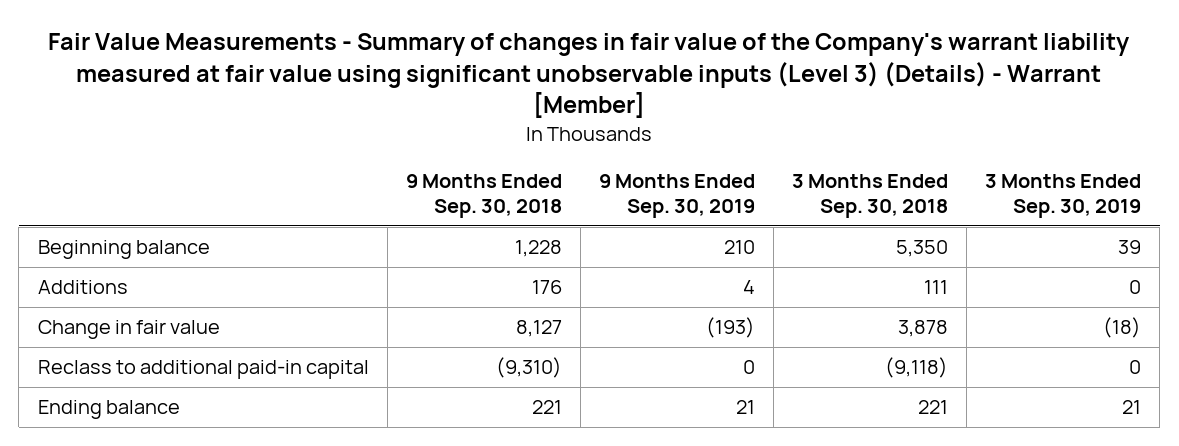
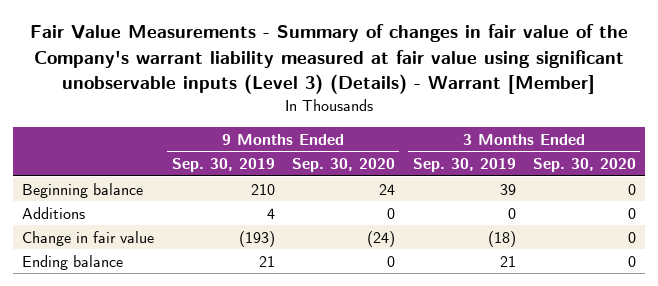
- | 9 Months Ended Sep. 30, 2018 | 9 Months Ended Sep. 30, 2019 | 3 Months Ended Sep. 30, 2018 | 3 Months Ended Sep. 30, 2019
+ | 9 Months Ended Sep. 30, 2019 | 9 Months Ended Sep. 30, 2020 | 3 Months Ended Sep. 30, 2019 | 3 Months Ended Sep. 30, 2020
- Reclass to additional paid-in capital | (9,310) | 0 | (9,118) | 0

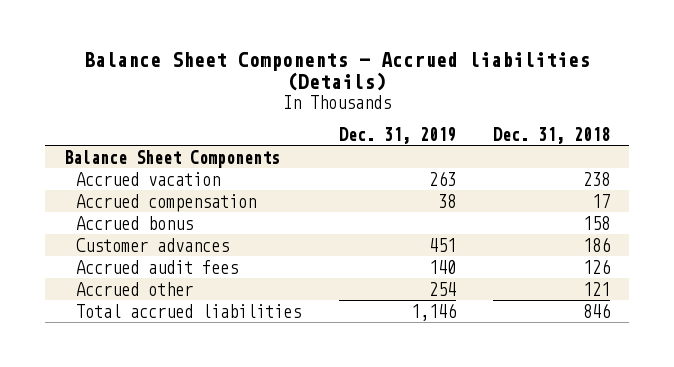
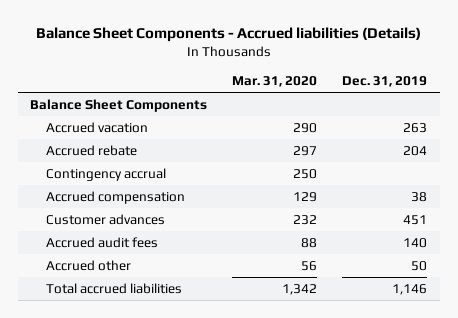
- | Dec. 31, 2019 | Dec. 31, 2018
+ | Mar. 31, 2020 | Dec. 31, 2019
+ Accrued rebate | 297 | 204
+ Contingency accrual | 250 |
- Accrued bonus | | 158
- Accrued other | 254 | 121
+ Accrued other | 56 | 50

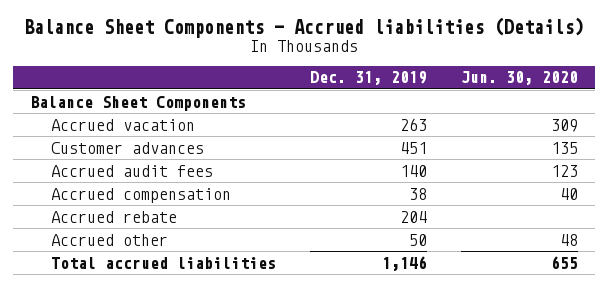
- | Mar. 31, 2020 | Dec. 31, 2019
+ | Dec. 31, 2019 | Jun. 30, 2020
- Contingency accrual | 250 |
moved down: Accrued compensation | 38 | 40
moved down: Accrued rebate | 204 |

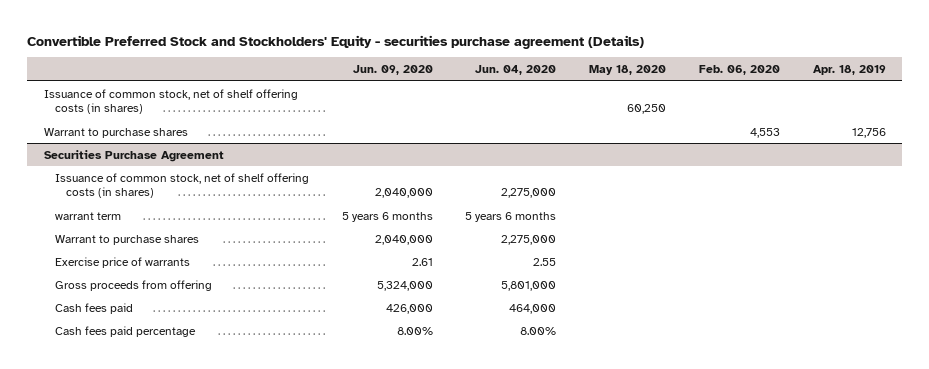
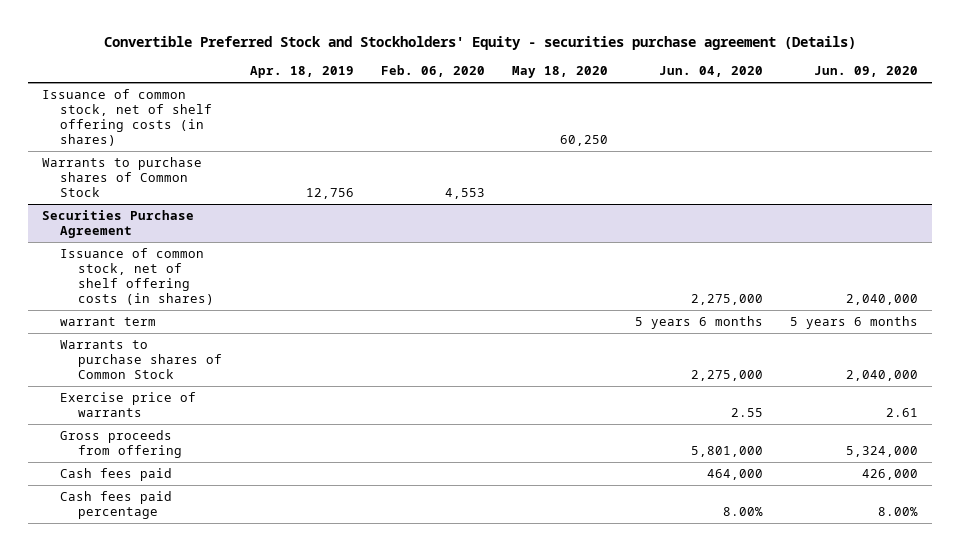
- | Jun. 09, 2020 | Jun. 04, 2020 | May 18, 2020 | Feb. 06, 2020 | Apr. 18, 2019
+ | Apr. 18, 2019 | Feb. 06, 2020 | May 18, 2020 | Jun. 04, 2020 | Jun. 09, 2020
- Warrant to purchase shares | | | | 4,553 | 12,756
+ Warrants to purchase shares of Common Stock | 12,756 | 4,553 | | |
@ Securities Purchase Agreement
- Warrant to purchase shares | 2,040,000 | 2,275,000 | | |
+ Warrants to purchase shares of Common Stock | | | | 2,275,000 | 2,040,000

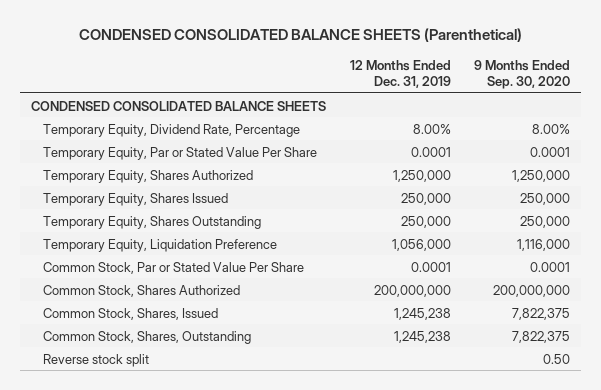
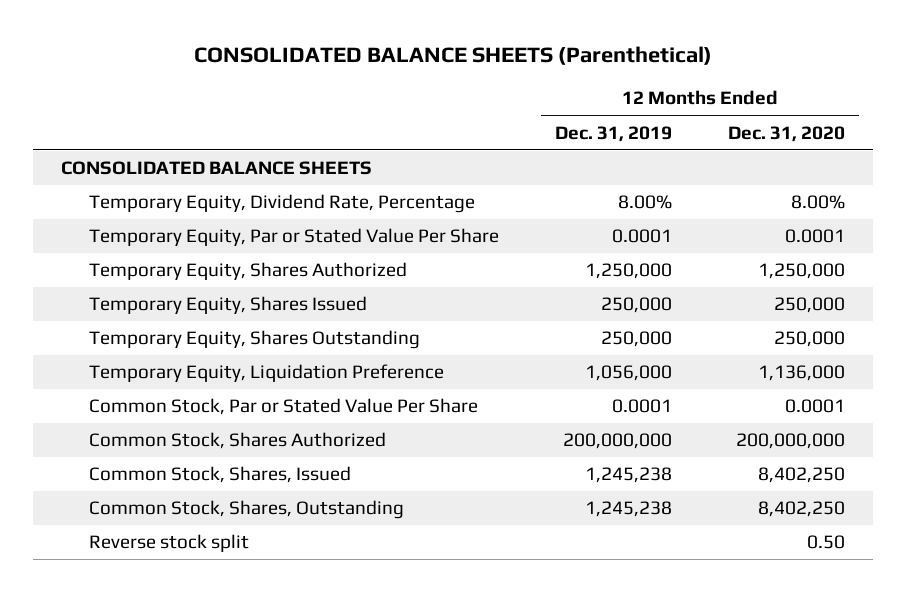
- CONDENSED CONSOLIDATED BALANCE SHEETS (Parenthetical)
+ CONSOLIDATED BALANCE SHEETS (Parenthetical)
- | 12 Months Ended Dec. 31, 2019 | 9 Months Ended Sep. 30, 2020
+ | 12 Months Ended Dec. 31, 2019 | 12 Months Ended Dec. 31, 2020
- CONDENSED CONSOLIDATED BALANCE SHEETS
+ CONSOLIDATED BALANCE SHEETS

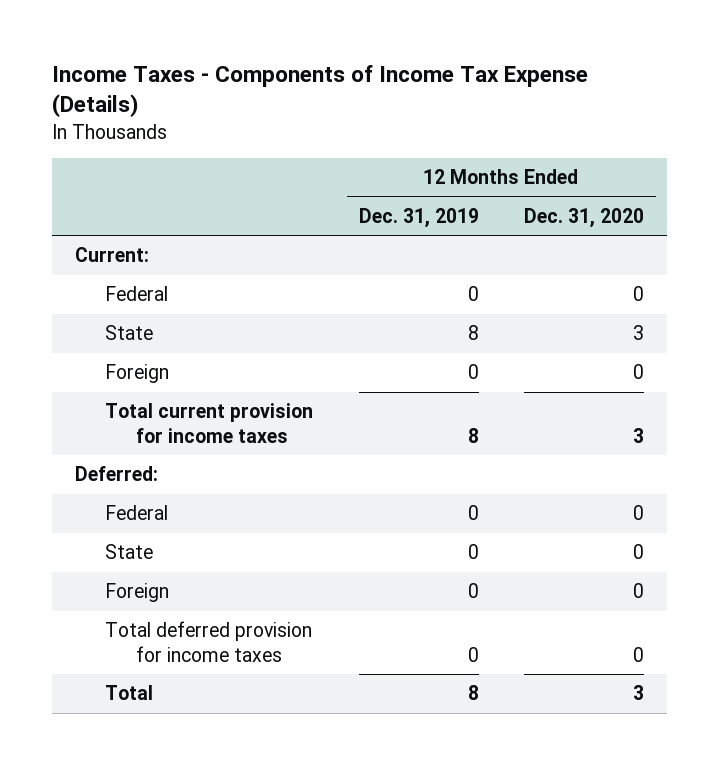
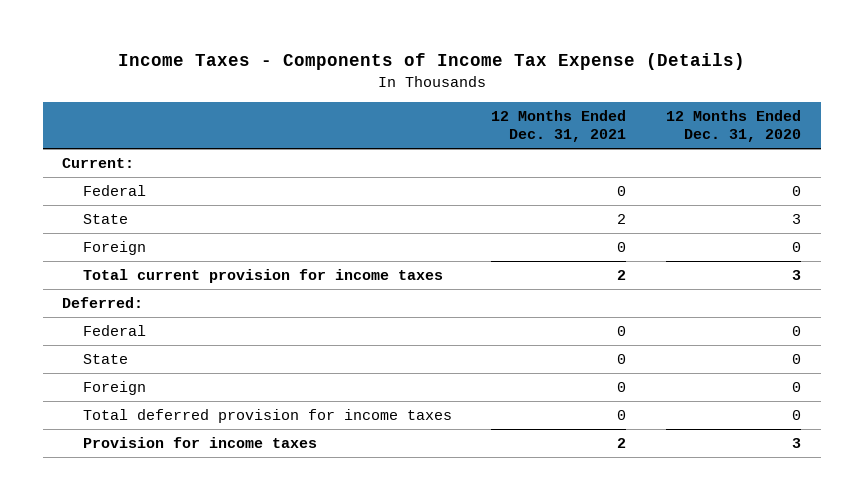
- | 12 Months Ended Dec. 31, 2019 | 12 Months Ended Dec. 31, 2020
+ | 12 Months Ended Dec. 31, 2021 | 12 Months Ended Dec. 31, 2020
- Total | 8 | 3
+ Provision for income taxes | 2 | 3

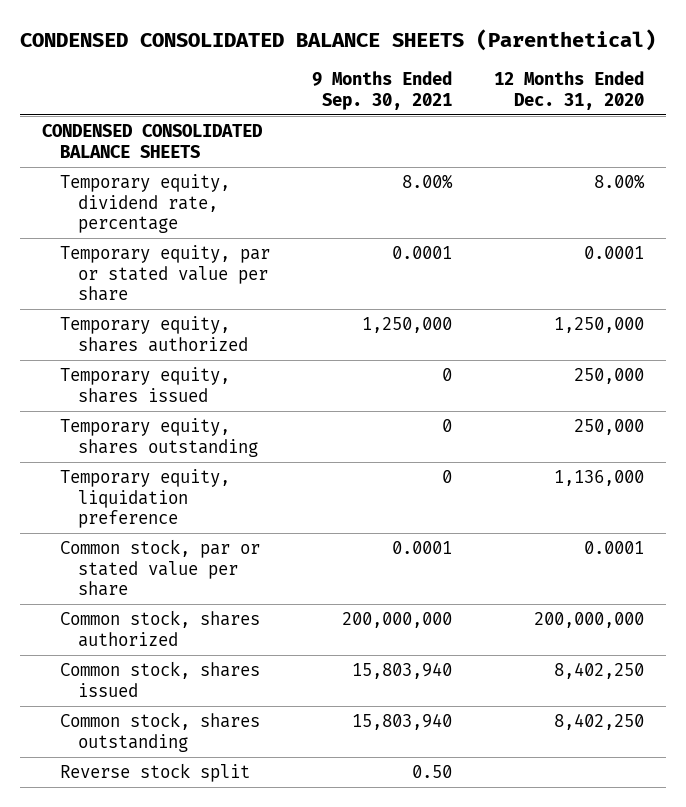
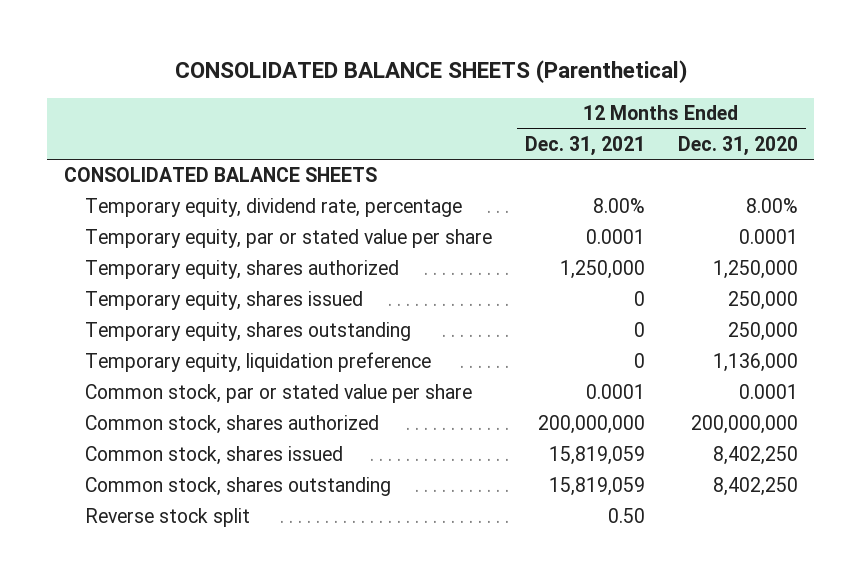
- CONDENSED CONSOLIDATED BALANCE SHEETS (Parenthetical)
+ CONSOLIDATED BALANCE SHEETS (Parenthetical)
- | 9 Months Ended Sep. 30, 2021 | 12 Months Ended Dec. 31, 2020
+ | 12 Months Ended Dec. 31, 2021 | 12 Months Ended Dec. 31, 2020
- CONDENSED CONSOLIDATED BALANCE SHEETS
+ CONSOLIDATED BALANCE SHEETS

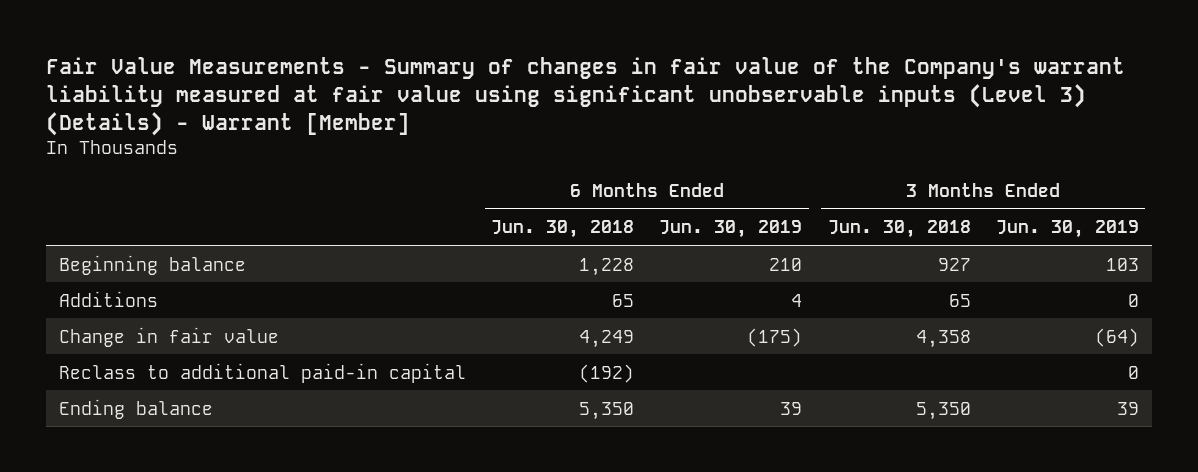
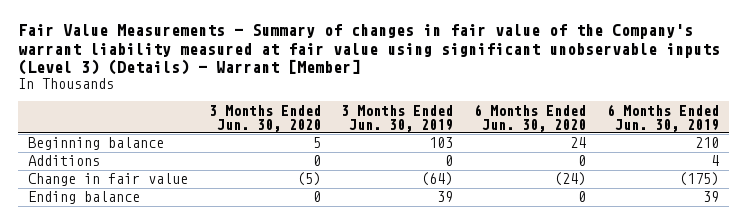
- | 6 Months Ended Jun. 30, 2018 | 6 Months Ended Jun. 30, 2019 | 3 Months Ended Jun. 30, 2018 | 3 Months Ended Jun. 30, 2019
+ | 3 Months Ended Jun. 30, 2020 | 3 Months Ended Jun. 30, 2019 | 6 Months Ended Jun. 30, 2020 | 6 Months Ended Jun. 30, 2019
- Reclass to additional paid-in capital | (192) | | | 0

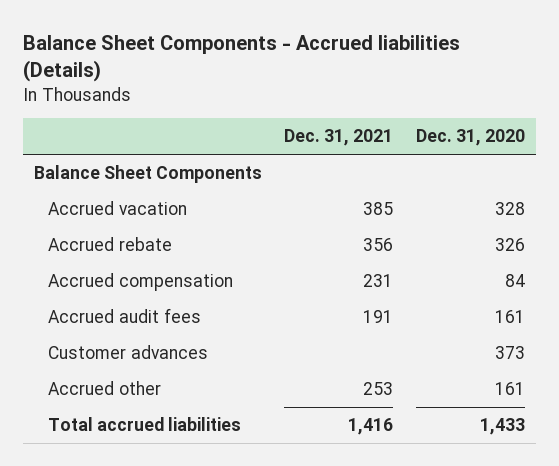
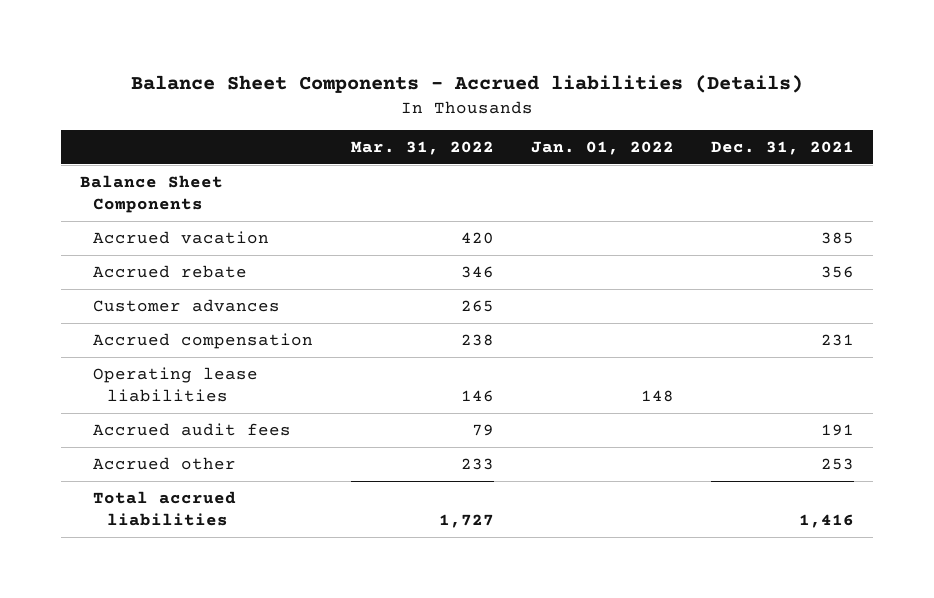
- | Dec. 31, 2021 | Dec. 31, 2020
+ | Mar. 31, 2022 | Jan. 01, 2022 | Dec. 31, 2021
moved up: Customer advances | 265 | |
+ Operating lease liabilities | 146 | 148 |

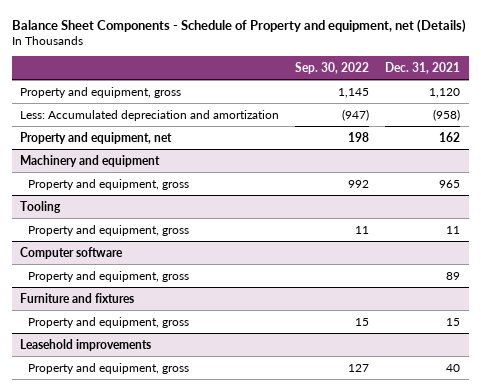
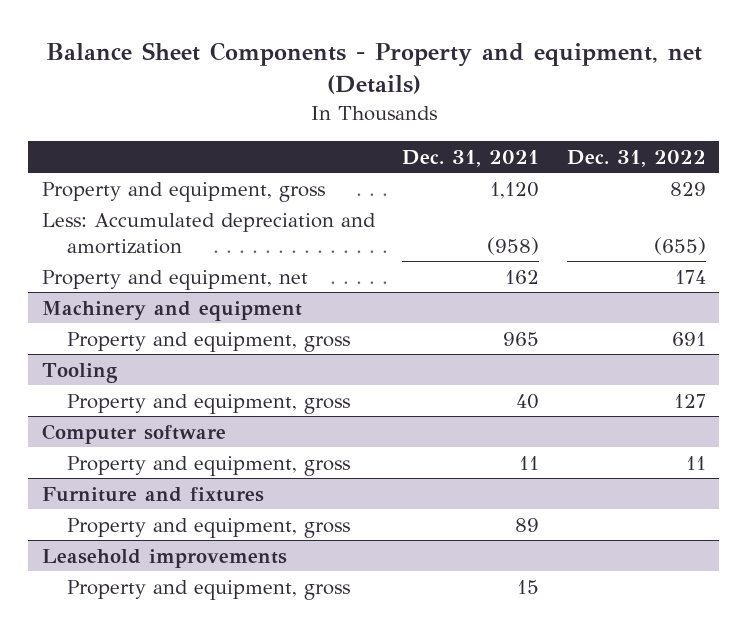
- Balance Sheet Components - Schedule of Property and equipment, net (Details)
+ Balance Sheet Components - Property and equipment, net (Details)
- | Sep. 30, 2022 | Dec. 31, 2021
+ | Dec. 31, 2021 | Dec. 31, 2022
@ Tooling
- Property and equipment, gross | 11 | 11
+ Property and equipment, gross | 40 | 127
@ Computer software
- Property and equipment, gross | | 89
+ Property and equipment, gross | 11 | 11
@ Furniture and fixtures
- Property and equipment, gross | 15 | 15
+ Property and equipment, gross | 89 |
@ Leasehold improvements
- Property and equipment, gross | 127 | 40
+ Property and equipment, gross | 15 |

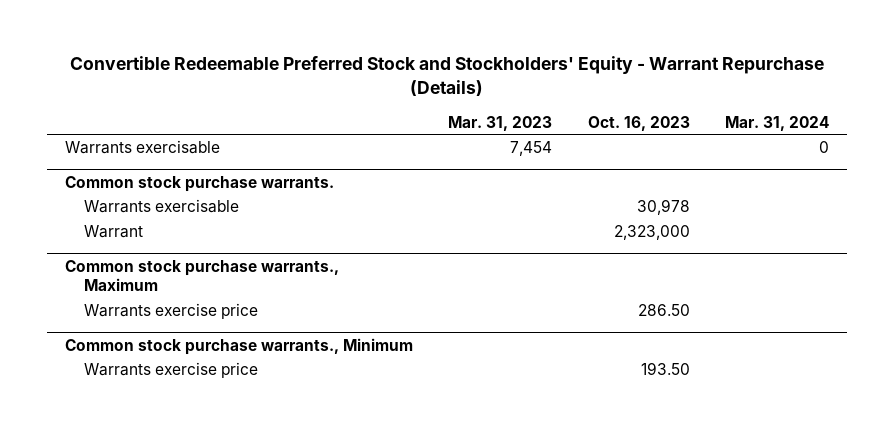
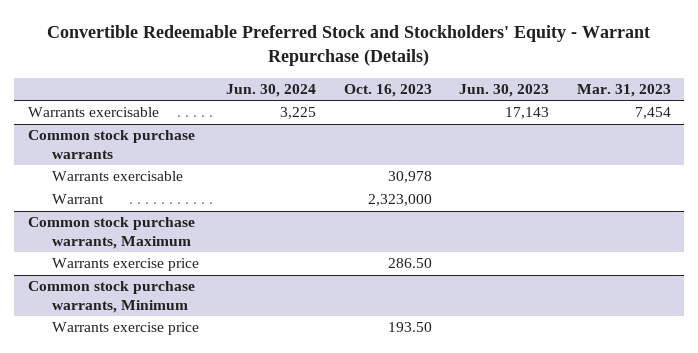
- | Mar. 31, 2023 | Oct. 16, 2023 | Mar. 31, 2024
+ | Jun. 30, 2024 | Oct. 16, 2023 | Jun. 30, 2023 | Mar. 31, 2023
- Common stock purchase warrants.
+ Common stock purchase warrants
- Common stock purchase warrants., Maximum
+ Common stock purchase warrants, Maximum
- Common stock purchase warrants., Minimum
+ Common stock purchase warrants, Minimum

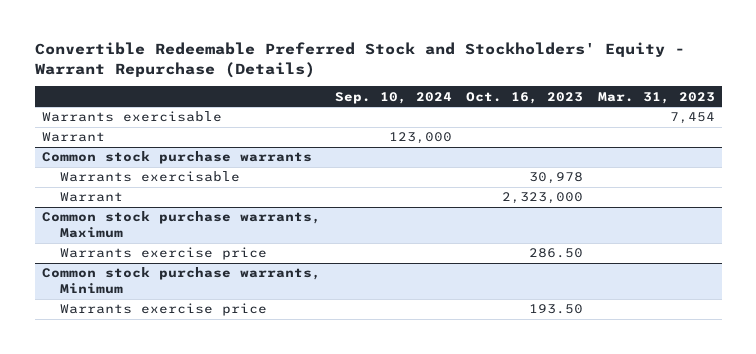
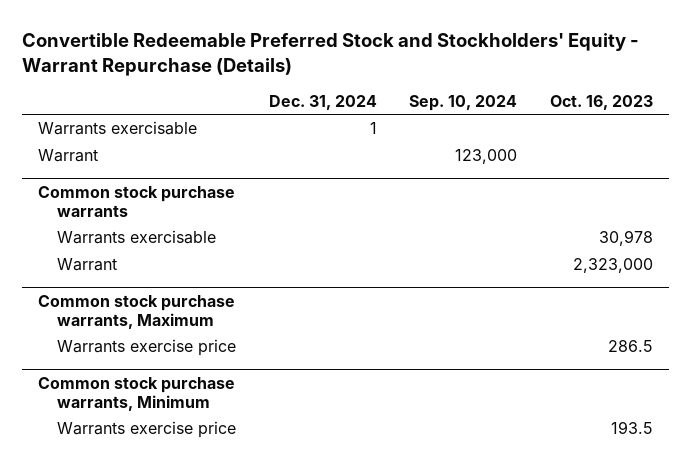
- | Sep. 10, 2024 | Oct. 16, 2023 | Mar. 31, 2023
+ | Dec. 31, 2024 | Sep. 10, 2024 | Oct. 16, 2023
@ Common stock purchase warrants, Maximum
- Warrants exercise price | | 286.50 |
+ Warrants exercise price | | | 286.5
@ Common stock purchase warrants, Minimum
- Warrants exercise price | | 193.50 |
+ Warrants exercise price | | | 193.5

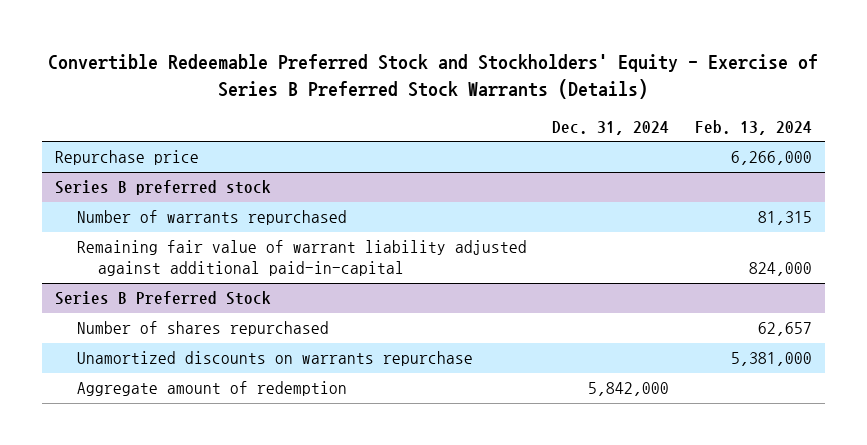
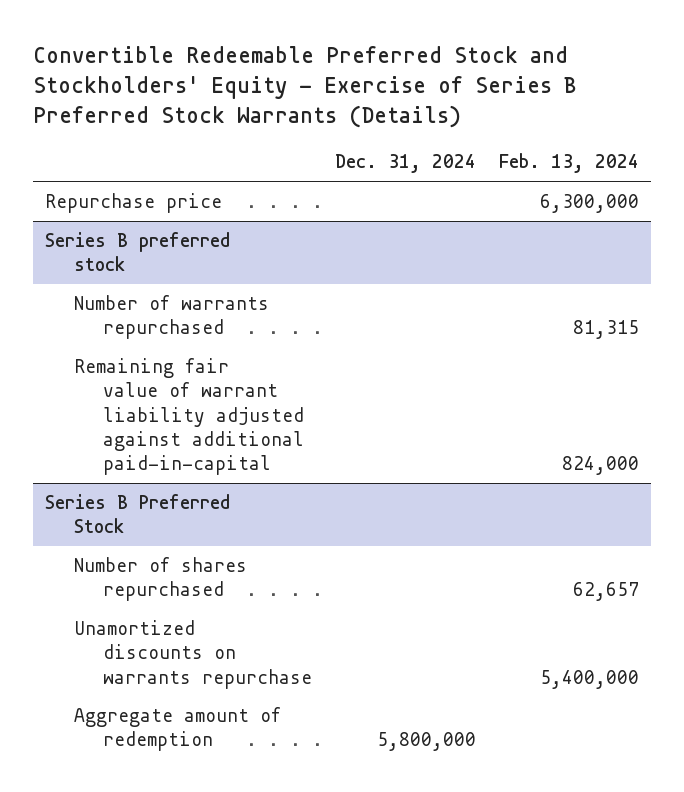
- Repurchase price | | 6,266,000
+ Repurchase price | | 6,300,000
@ Series B Preferred Stock
- Unamortized discounts on warrants repurchase | | 5,381,000
- Aggregate amount of redemption | 5,842,000 |
+ Unamortized discounts on warrants repurchase | | 5,400,000
+ Aggregate amount of redemption | 5,800,000 |

